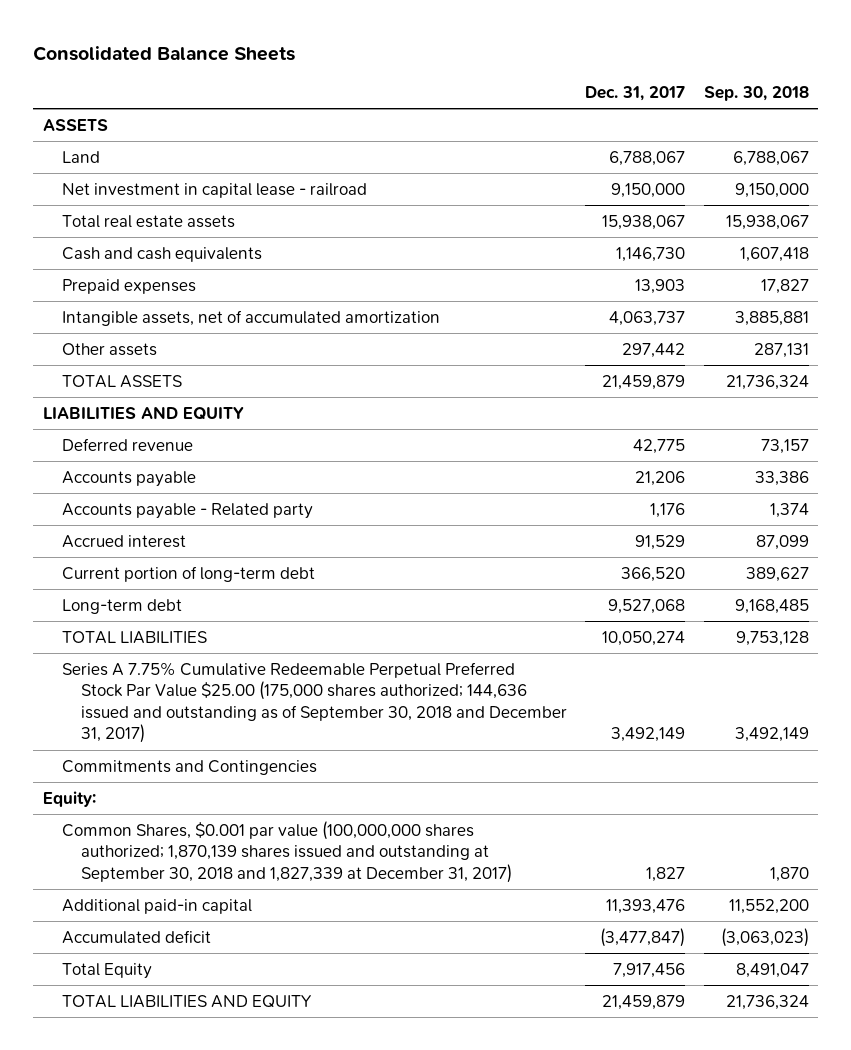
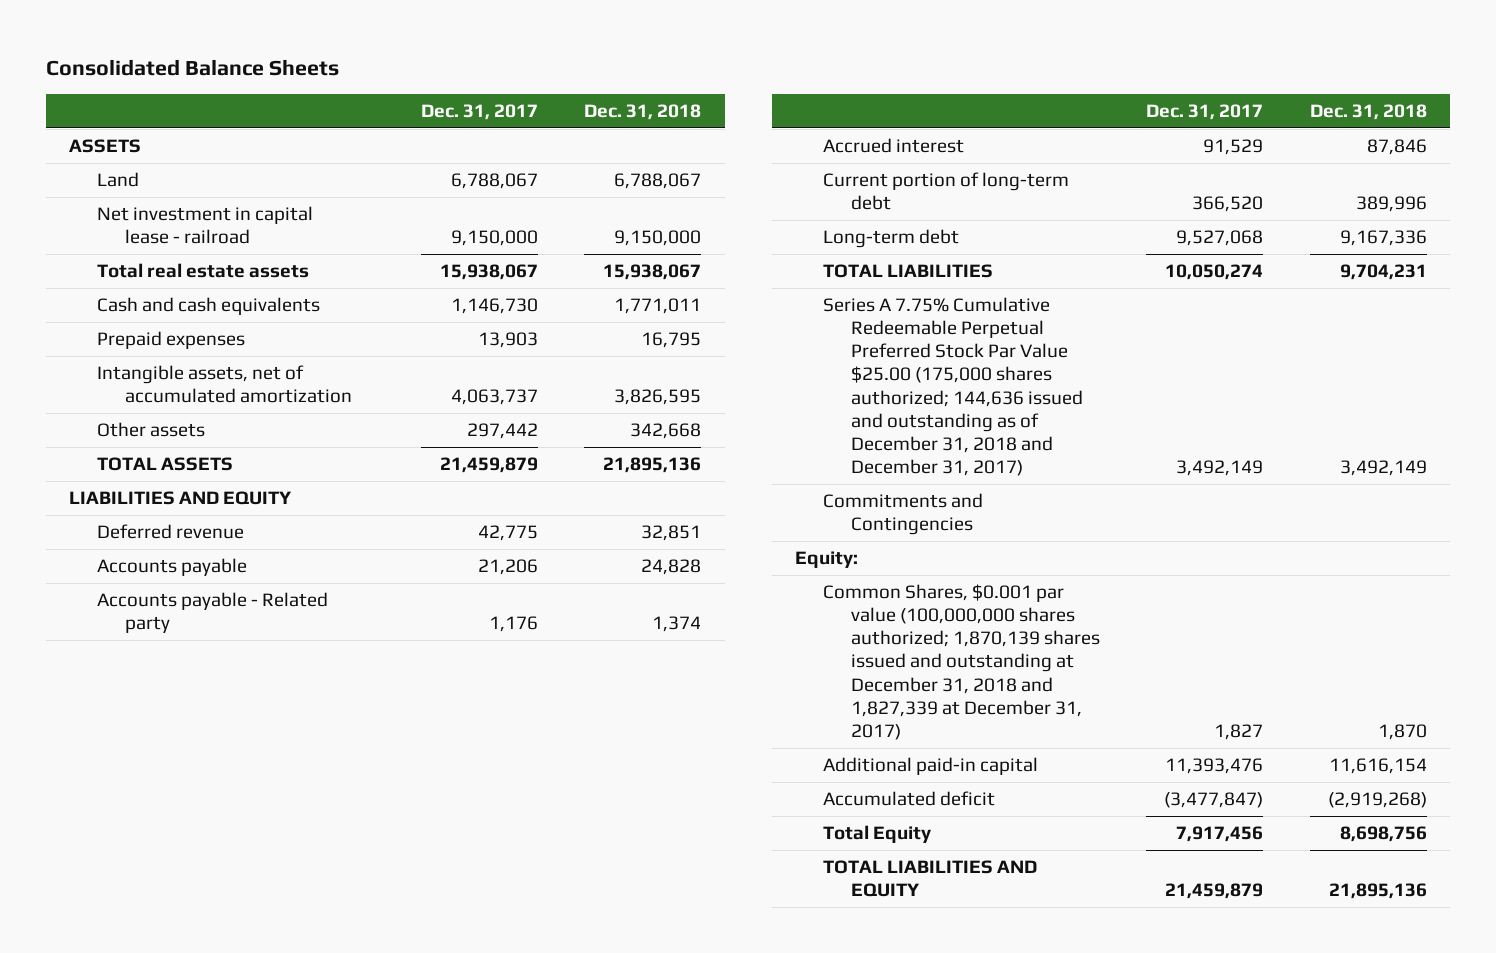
- | Dec. 31, 2017 | Sep. 30, 2018
+ | Dec. 31, 2017 | Dec. 31, 2018
- Series A 7.75% Cumulative Redeemable Perpetual Preferred Stock Par Value $25.00 (175,000 shares authorized; 144,636 issued and outstanding as of September 30, 2018 and December 31, 2017) | 3,492,149 | 3,492,149
+ Series A 7.75% Cumulative Redeemable Perpetual Preferred Stock Par Value $25.00 (175,000 shares authorized; 144,636 issued and outstanding as of December 31, 2018 and December 31, 2017) | 3,492,149 | 3,492,149
- Common Shares, $0.001 par value (100,000,000 shares authorized; 1,870,139 shares issued and outstanding at September 30, 2018 and 1,827,339 at December 31, 2017) | 1,827 | 1,870
+ Common Shares, $0.001 par value (100,000,000 shares authorized; 1,870,139 shares issued and outstanding at December 31, 2018 and 1,827,339 at December 31, 2017) | 1,827 | 1,870

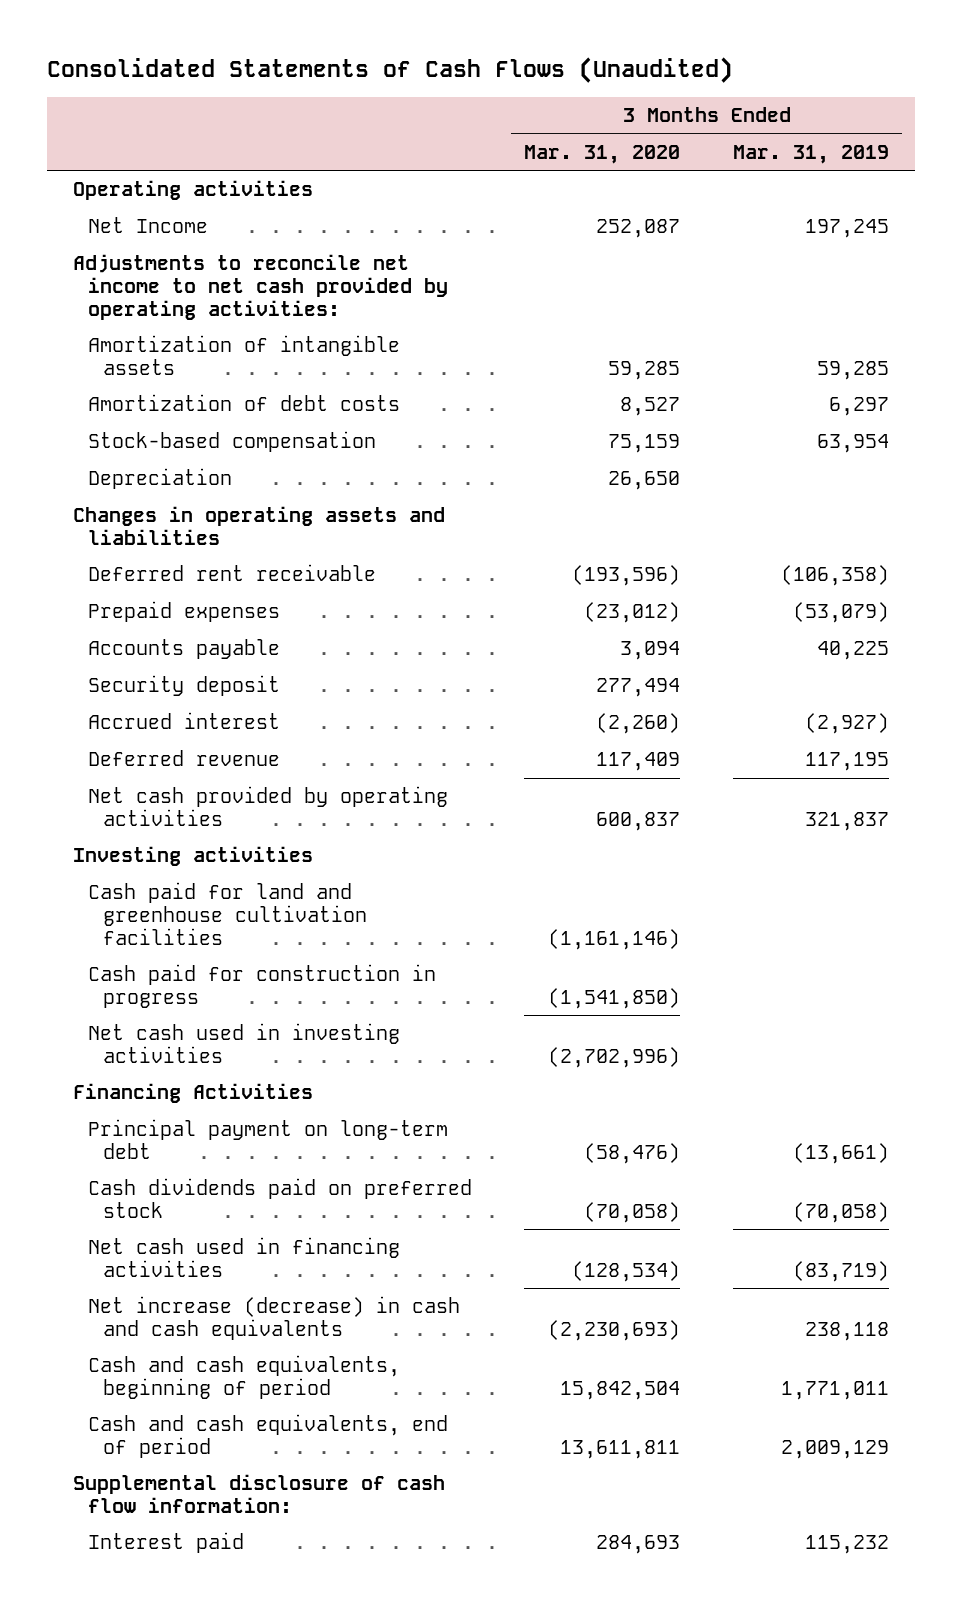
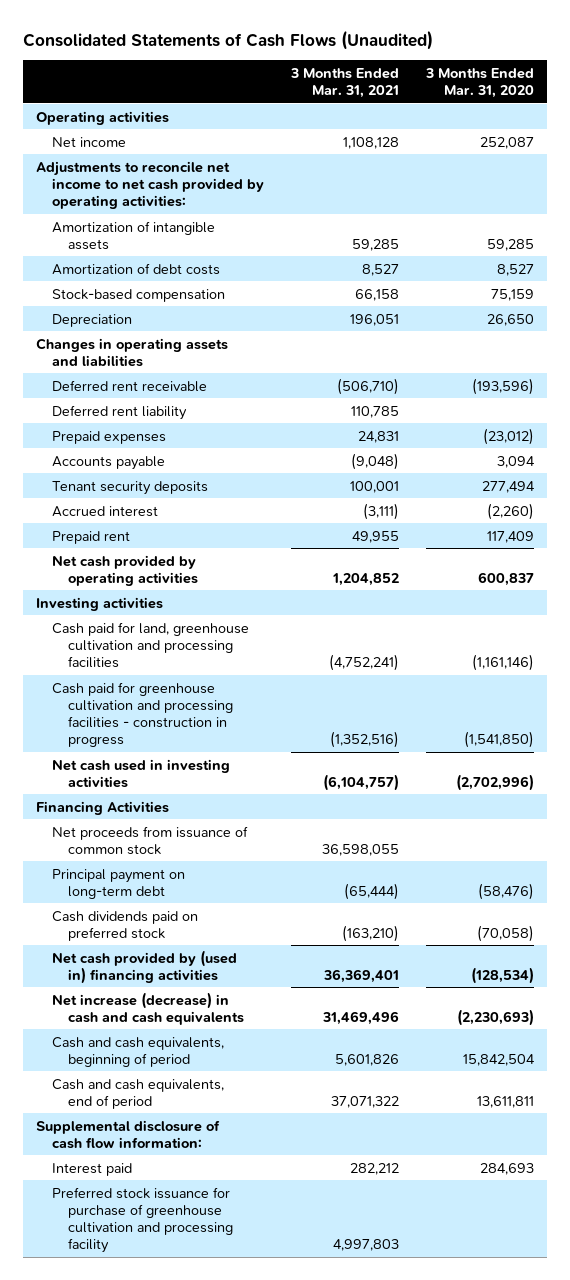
- | 3 Months Ended Mar. 31, 2020 | 3 Months Ended Mar. 31, 2019
+ | 3 Months Ended Mar. 31, 2021 | 3 Months Ended Mar. 31, 2020
- Net Income | 252,087 | 197,245
+ Net income | 1,108,128 | 252,087
+ Deferred rent liability | 110,785 |
- Security deposit | 277,494 |
+ Tenant security deposits | 100,001 | 277,494
- Deferred revenue | 117,409 | 117,195
+ Prepaid rent | 49,955 | 117,409
- Cash paid for land and greenhouse cultivation facilities | (1,161,146) |
- Cash paid for construction in progress | (1,541,850) |
+ Cash paid for land, greenhouse cultivation and processing facilities | (4,752,241) | (1,161,146)
+ Cash paid for greenhouse cultivation and processing facilities - construction in progress | (1,352,516) | (1,541,850)
+ Net proceeds from issuance of common stock | 36,598,055 |
- Net cash used in financing activities | (128,534) | (83,719)
+ Net cash provided by (used in) financing activities | 36,369,401 | (128,534)
+ Preferred stock issuance for purchase of greenhouse cultivation and processing facility | 4,997,803 |

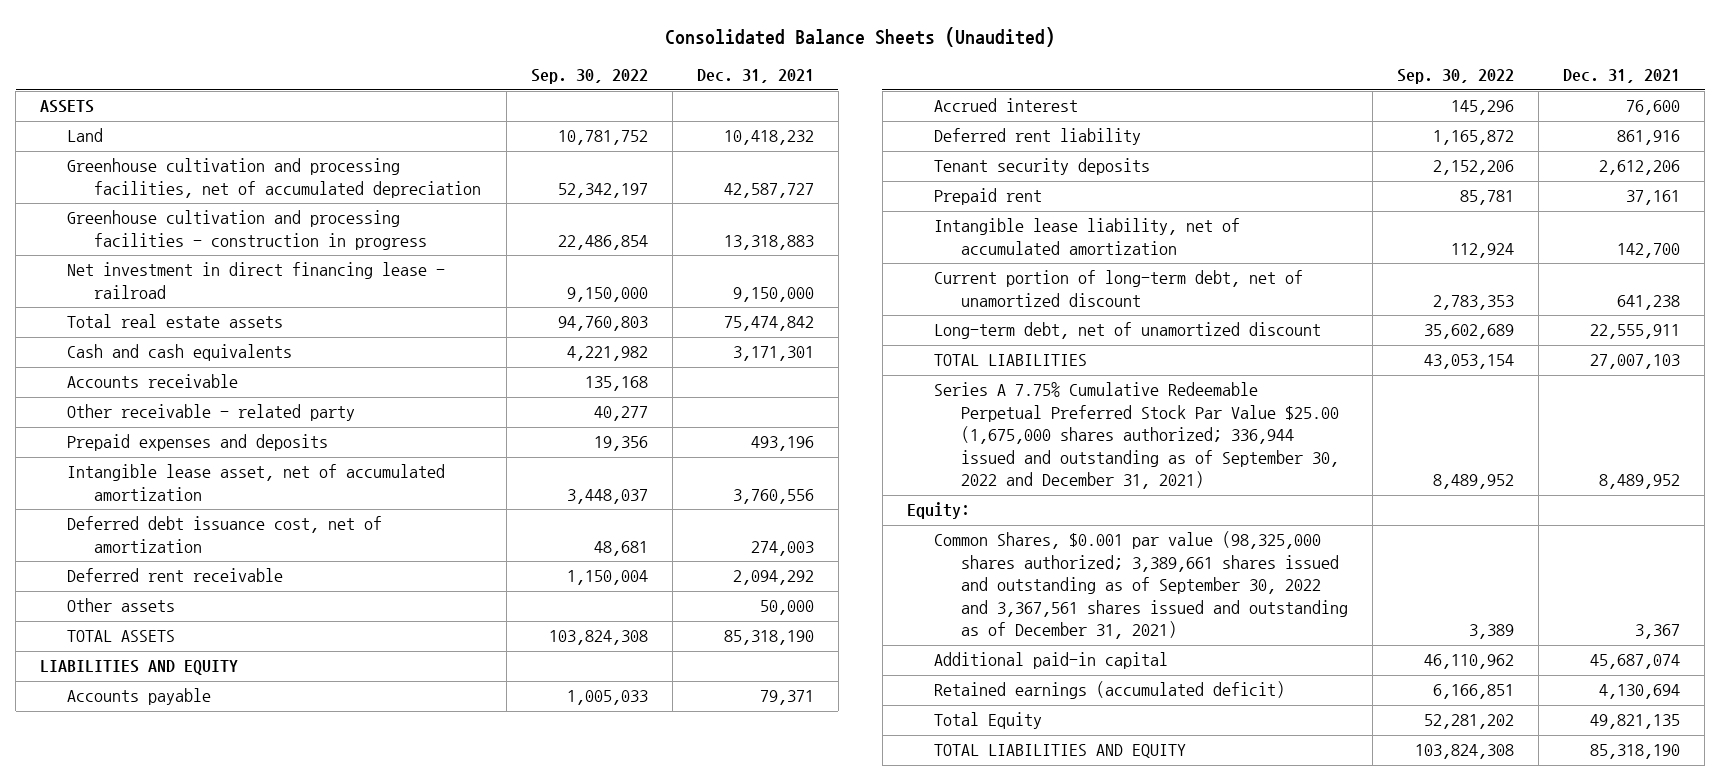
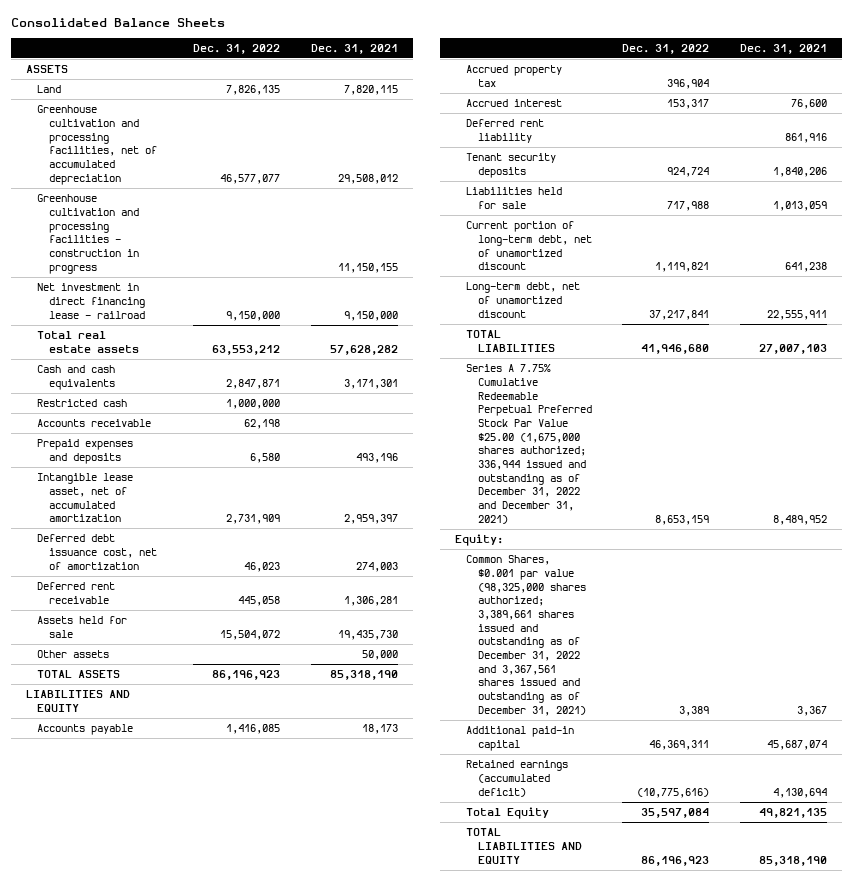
- Consolidated Balance Sheets (Unaudited)
+ Consolidated Balance Sheets
- | Sep. 30, 2022 | Dec. 31, 2021
+ | Dec. 31, 2022 | Dec. 31, 2021
- Land | 10,781,752 | 10,418,232
- Greenhouse cultivation and processing facilities, net of accumulated depreciation | 52,342,197 | 42,587,727
- Greenhouse cultivation and processing facilities - construction in progress | 22,486,854 | 13,318,883
+ Land | 7,826,135 | 7,820,115
+ Greenhouse cultivation and processing facilities, net of accumulated depreciation | 46,577,077 | 29,508,012
+ Greenhouse cultivation and processing facilities - construction in progress | | 11,150,155
- Total real estate assets | 94,760,803 | 75,474,842
+ Total real estate assets | 63,553,212 | 57,628,282
+ Restricted cash | 1,000,000 |
- Other receivable - related party | 40,277 |
- Intangible lease asset, net of accumulated amortization | 3,448,037 | 3,760,556
+ Intangible lease asset, net of accumulated amortization | 2,731,909 | 2,959,397
- Deferred rent receivable | 1,150,004 | 2,094,292
+ Deferred rent receivable | 445,058 | 1,306,281
+ Assets held for sale | 15,504,072 | 19,435,730
- Accounts payable | 1,005,033 | 79,371
+ Accounts payable | 1,416,085 | 18,173
+ Accrued property tax | 396,904 |
- Tenant security deposits | 2,152,206 | 2,612,206
- Prepaid rent | 85,781 | 37,161
- Intangible lease liability, net of accumulated amortization | 112,924 | 142,700
+ Tenant security deposits | 924,724 | 1,840,206
+ Liabilities held for sale | 717,988 | 1,013,059
- Series A 7.75% Cumulative Redeemable Perpetual Preferred Stock Par Value $25.00 (1,675,000 shares authorized; 336,944 issued and outstanding as of September 30, 2022 and December 31, 2021) | 8,489,952 | 8,489,952
+ Series A 7.75% Cumulative Redeemable Perpetual Preferred Stock Par Value $25.00 (1,675,000 shares authorized; 336,944 issued and outstanding as of December 31, 2022 and December 31, 2021) | 8,653,159 | 8,489,952
- Common Shares, $0.001 par value (98,325,000 shares authorized; 3,389,661 shares issued and outstanding as of September 30, 2022 and 3,367,561 shares issued and outstanding as of December 31, 2021) | 3,389 | 3,367
+ Common Shares, $0.001 par value (98,325,000 shares authorized; 3,389,661 shares issued and outstanding as of December 31, 2022 and 3,367,561 shares issued and outstanding as of December 31, 2021) | 3,389 | 3,367

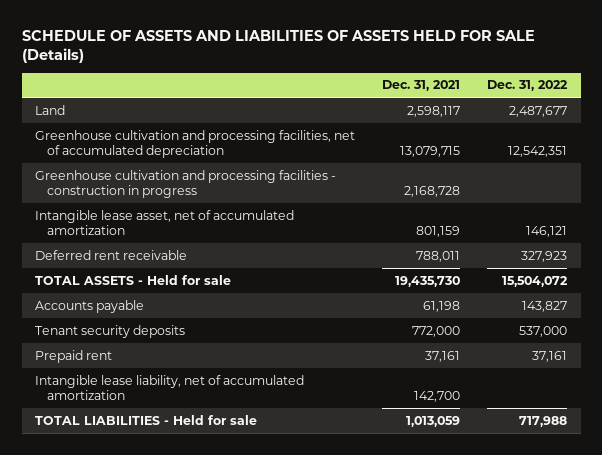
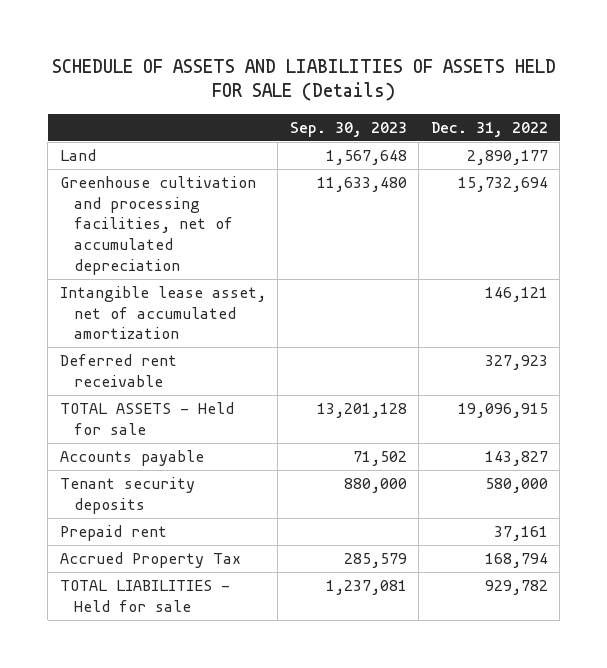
- | Dec. 31, 2021 | Dec. 31, 2022
+ | Sep. 30, 2023 | Dec. 31, 2022
- Land | 2,598,117 | 2,487,677
- Greenhouse cultivation and processing facilities, net of accumulated depreciation | 13,079,715 | 12,542,351
- Greenhouse cultivation and processing facilities - construction in progress | 2,168,728 |
+ Land | 1,567,648 | 2,890,177
+ Greenhouse cultivation and processing facilities, net of accumulated depreciation | 11,633,480 | 15,732,694
- TOTAL ASSETS - Held for sale | 19,435,730 | 15,504,072
+ TOTAL ASSETS - Held for sale | 13,201,128 | 19,096,915
- Tenant security deposits | 772,000 | 537,000
+ Tenant security deposits | 880,000 | 580,000
- Intangible lease liability, net of accumulated amortization | 142,700 |
- TOTAL LIABILITIES - Held for sale | 1,013,059 | 717,988
+ Accrued Property Tax | 285,579 | 168,794
+ TOTAL LIABILITIES - Held for sale | 1,237,081 | 929,782

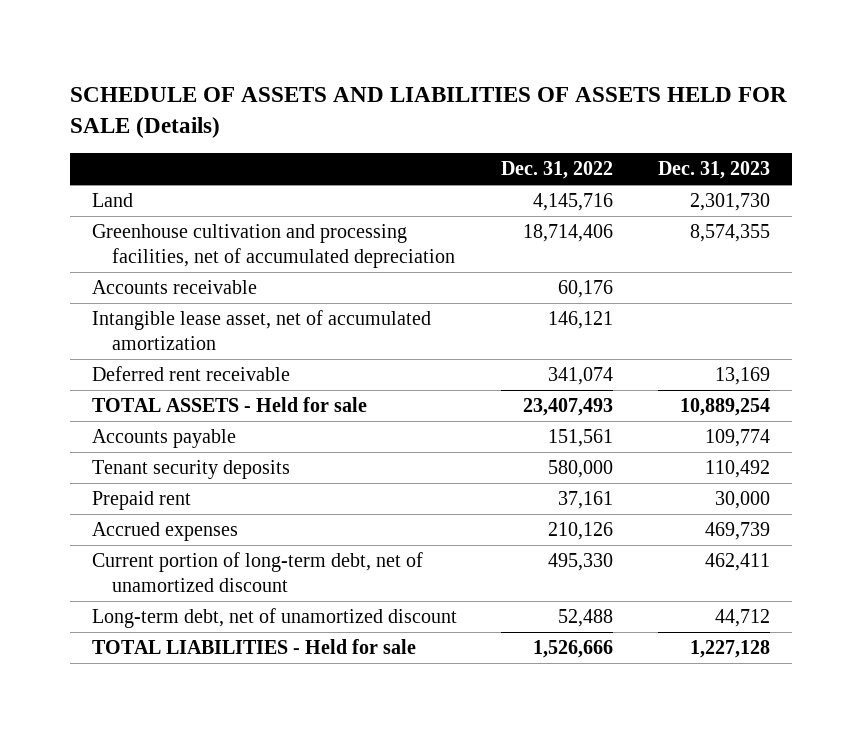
- | Sep. 30, 2023 | Dec. 31, 2022
+ | Dec. 31, 2022 | Dec. 31, 2023
- Land | 1,567,648 | 2,890,177
- Greenhouse cultivation and processing facilities, net of accumulated depreciation | 11,633,480 | 15,732,694
+ Land | 4,145,716 | 2,301,730
+ Greenhouse cultivation and processing facilities, net of accumulated depreciation | 18,714,406 | 8,574,355
+ Accounts receivable | 60,176 |
- Deferred rent receivable | | 327,923
- TOTAL ASSETS - Held for sale | 13,201,128 | 19,096,915
- Accounts payable | 71,502 | 143,827
+ Deferred rent receivable | 341,074 | 13,169
+ TOTAL ASSETS - Held for sale | 23,407,493 | 10,889,254
+ Accounts payable | 151,561 | 109,774
- Accrued Property Tax | 285,579 | 168,794
- TOTAL LIABILITIES - Held for sale | 1,237,081 | 929,782
+ Accrued expenses | 210,126 | 469,739
+ Current portion of long-term debt, net of unamortized discount | 495,330 | 462,411
+ Long-term debt, net of unamortized discount | 52,488 | 44,712
+ TOTAL LIABILITIES - Held for sale | 1,526,666 | 1,227,128

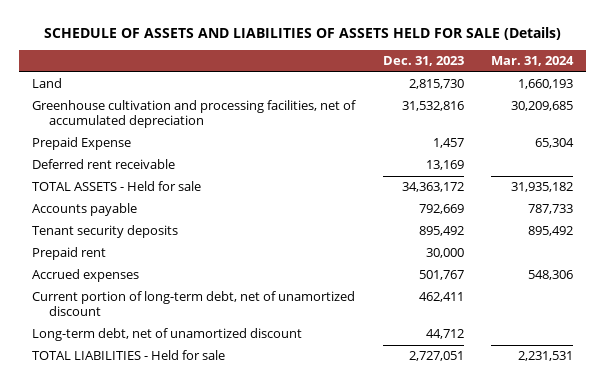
- | Dec. 31, 2022 | Dec. 31, 2023
+ | Dec. 31, 2023 | Mar. 31, 2024
- Land | 4,145,716 | 2,301,730
- Greenhouse cultivation and processing facilities, net of accumulated depreciation | 18,714,406 | 8,574,355
- Accounts receivable | 60,176 |
- Intangible lease asset, net of accumulated amortization | 146,121 |
+ Land | 2,815,730 | 1,660,193
+ Greenhouse cultivation and processing facilities, net of accumulated depreciation | 31,532,816 | 30,209,685
+ Prepaid Expense | 1,457 | 65,304
- TOTAL ASSETS - Held for sale | 23,407,493 | 10,889,254
- Accounts payable | 151,561 | 109,774
- Tenant security deposits | 580,000 | 110,492
+ TOTAL ASSETS - Held for sale | 34,363,172 | 31,935,182
+ Accounts payable | 792,669 | 787,733
+ Tenant security deposits | 895,492 | 895,492
- Accrued expenses | 210,126 | 469,739
+ Accrued expenses | 501,767 | 548,306
- TOTAL LIABILITIES - Held for sale | 1,526,666 | 1,227,128
+ TOTAL LIABILITIES - Held for sale | 2,727,051 | 2,231,531

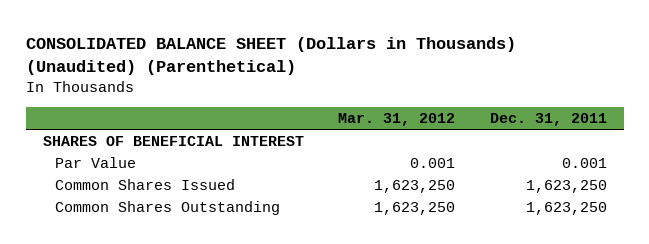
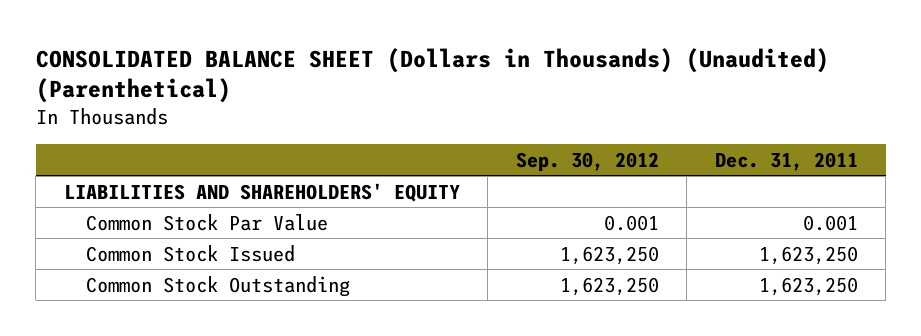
- | Mar. 31, 2012 | Dec. 31, 2011
+ | Sep. 30, 2012 | Dec. 31, 2011
- SHARES OF BENEFICIAL INTEREST
- Par Value | 0.001 | 0.001
- Common Shares Issued | 1,623,250 | 1,623,250
- Common Shares Outstanding | 1,623,250 | 1,623,250
+ LIABILITIES AND SHAREHOLDERS' EQUITY
+ Common Stock Par Value | 0.001 | 0.001
+ Common Stock Issued | 1,623,250 | 1,623,250
+ Common Stock Outstanding | 1,623,250 | 1,623,250

